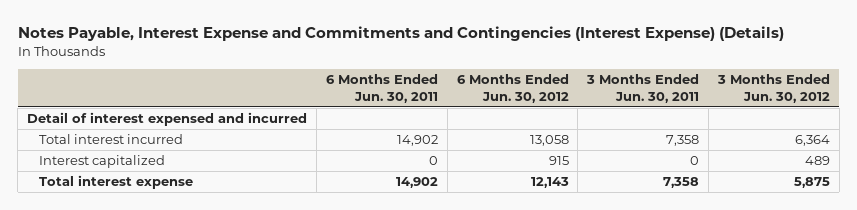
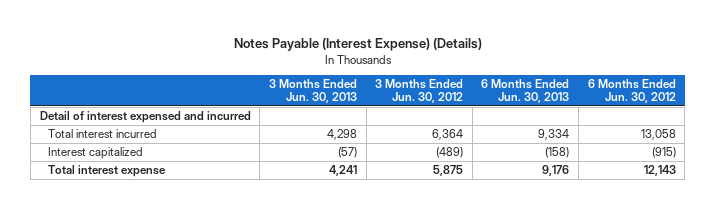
- Notes Payable, Interest Expense and Commitments and Contingencies (Interest Expense) (Details)
+ Notes Payable (Interest Expense) (Details)
- | 6 Months Ended Jun. 30, 2011 | 6 Months Ended Jun. 30, 2012 | 3 Months Ended Jun. 30, 2011 | 3 Months Ended Jun. 30, 2012
+ | 3 Months Ended Jun. 30, 2013 | 3 Months Ended Jun. 30, 2012 | 6 Months Ended Jun. 30, 2013 | 6 Months Ended Jun. 30, 2012
- Interest capitalized | 0 | 915 | 0 | 489
+ Interest capitalized | (57) | (489) | (158) | (915)

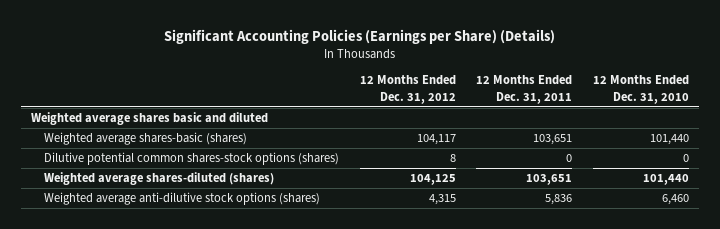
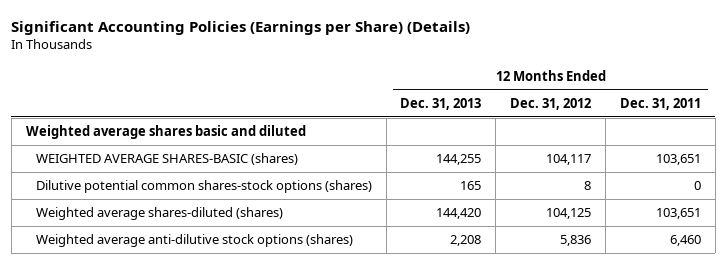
- | 12 Months Ended Dec. 31, 2012 | 12 Months Ended Dec. 31, 2011 | 12 Months Ended Dec. 31, 2010
+ | 12 Months Ended Dec. 31, 2013 | 12 Months Ended Dec. 31, 2012 | 12 Months Ended Dec. 31, 2011
- Weighted average shares-basic (shares) | 104,117 | 103,651 | 101,440
+ WEIGHTED AVERAGE SHARES-BASIC (shares) | 144,255 | 104,117 | 103,651
- Weighted average anti-dilutive stock options (shares) | 4,315 | 5,836 | 6,460
+ Weighted average anti-dilutive stock options (shares) | 2,208 | 5,836 | 6,460

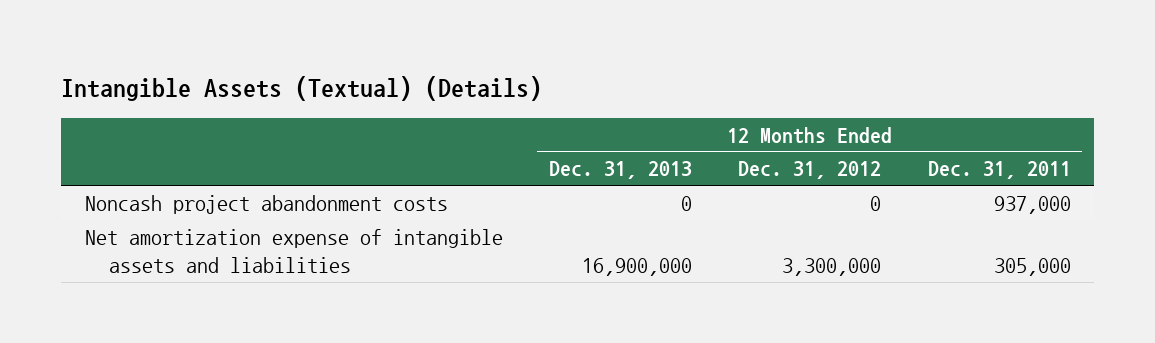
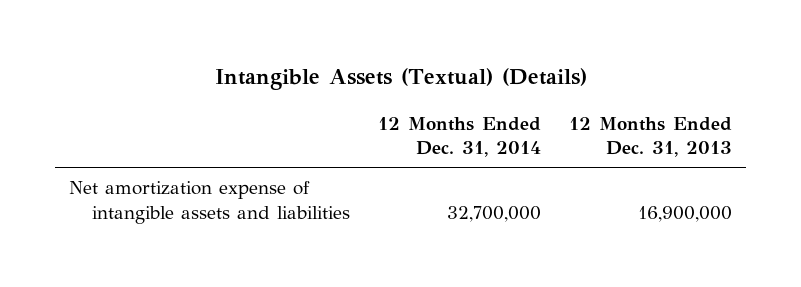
- | 12 Months Ended Dec. 31, 2013 | 12 Months Ended Dec. 31, 2012 | 12 Months Ended Dec. 31, 2011
+ | 12 Months Ended Dec. 31, 2014 | 12 Months Ended Dec. 31, 2013
- Noncash project abandonment costs | 0 | 0 | 937,000

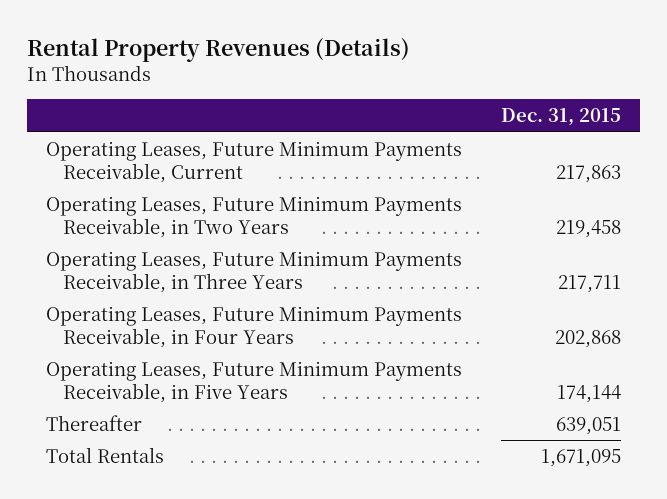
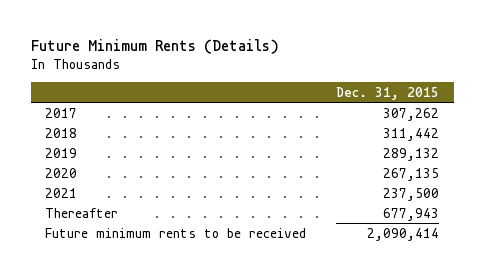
- Rental Property Revenues (Details)
+ Future Minimum Rents (Details)
- Operating Leases, Future Minimum Payments Receivable, Current | 217,863
- Operating Leases, Future Minimum Payments Receivable, in Two Years | 219,458
- Operating Leases, Future Minimum Payments Receivable, in Three Years | 217,711
- Operating Leases, Future Minimum Payments Receivable, in Four Years | 202,868
- Operating Leases, Future Minimum Payments Receivable, in Five Years | 174,144
- Thereafter | 639,051
- Total Rentals | 1,671,095
+ 2017 | 307,262
+ 2018 | 311,442
+ 2019 | 289,132
+ 2020 | 267,135
+ 2021 | 237,500
+ Thereafter | 677,943
+ Future minimum rents to be received | 2,090,414

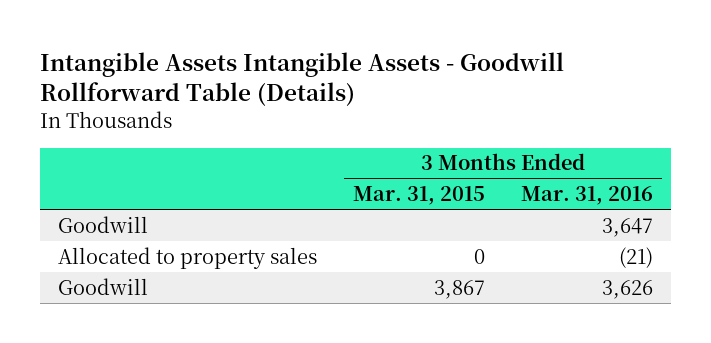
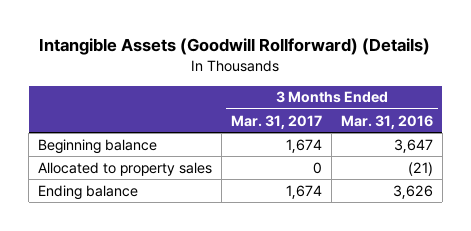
- Intangible Assets Intangible Assets - Goodwill Rollforward Table (Details)
+ Intangible Assets (Goodwill Rollforward) (Details)
- | 3 Months Ended Mar. 31, 2015 | 3 Months Ended Mar. 31, 2016
+ | 3 Months Ended Mar. 31, 2017 | 3 Months Ended Mar. 31, 2016
- Goodwill | | 3,647
+ Beginning balance | 1,674 | 3,647
- Goodwill | 3,867 | 3,626
+ Ending balance | 1,674 | 3,626

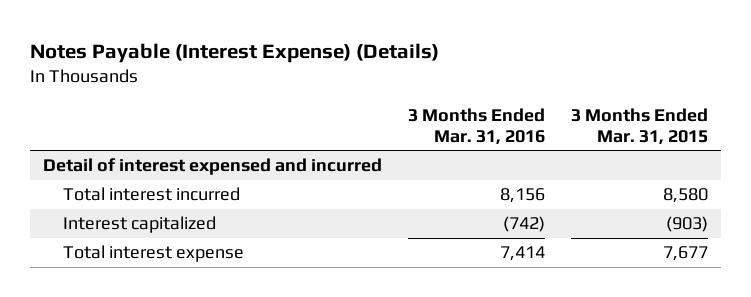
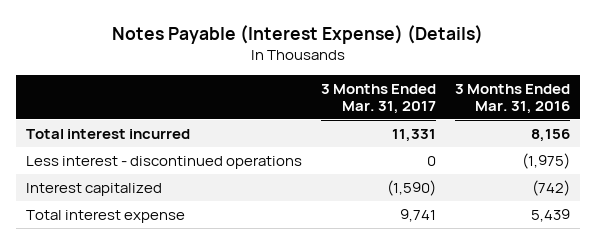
- | 3 Months Ended Mar. 31, 2016 | 3 Months Ended Mar. 31, 2015
+ | 3 Months Ended Mar. 31, 2017 | 3 Months Ended Mar. 31, 2016
- Detail of interest expensed and incurred
+ Less interest - discontinued operations | 0 | (1,975)
- Total interest expense | 7,414 | 7,677
+ Total interest expense | 9,741 | 5,439

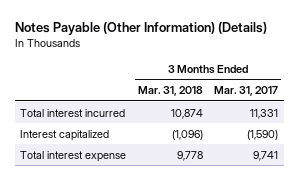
- Notes Payable (Interest Expense) (Details)
+ Notes Payable (Other Information) (Details)
- | 3 Months Ended Mar. 31, 2017 | 3 Months Ended Mar. 31, 2016
+ | 3 Months Ended Mar. 31, 2018 | 3 Months Ended Mar. 31, 2017
- Less interest - discontinued operations | 0 | (1,975)

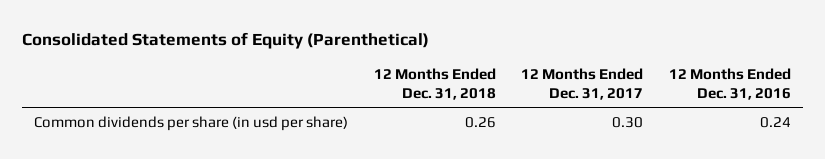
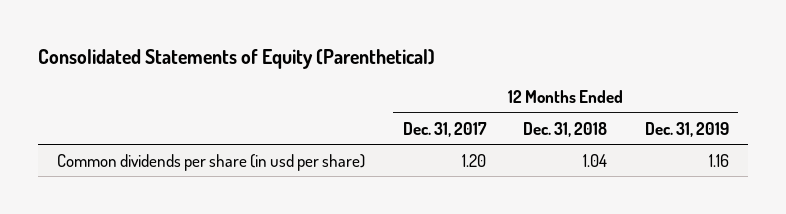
- | 12 Months Ended Dec. 31, 2018 | 12 Months Ended Dec. 31, 2017 | 12 Months Ended Dec. 31, 2016
+ | 12 Months Ended Dec. 31, 2017 | 12 Months Ended Dec. 31, 2018 | 12 Months Ended Dec. 31, 2019
- Common dividends per share (in usd per share) | 0.26 | 0.30 | 0.24
+ Common dividends per share (in usd per share) | 1.20 | 1.04 | 1.16

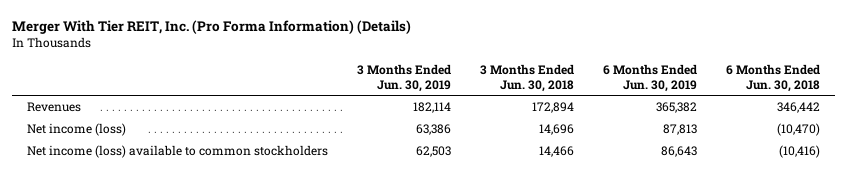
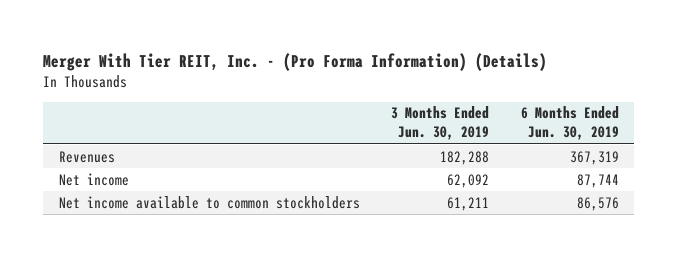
- Merger With Tier REIT, Inc. (Pro Forma Information) (Details)
+ Merger With Tier REIT, Inc. - (Pro Forma Information) (Details)
- | 3 Months Ended Jun. 30, 2019 | 3 Months Ended Jun. 30, 2018 | 6 Months Ended Jun. 30, 2019 | 6 Months Ended Jun. 30, 2018
+ | 3 Months Ended Jun. 30, 2019 | 6 Months Ended Jun. 30, 2019
- Revenues | 182,114 | 172,894 | 365,382 | 346,442
- Net income (loss) | 63,386 | 14,696 | 87,813 | (10,470)
- Net income (loss) available to common stockholders | 62,503 | 14,466 | 86,643 | (10,416)
+ Revenues | 182,288 | 367,319
+ Net income | 62,092 | 87,744
+ Net income available to common stockholders | 61,211 | 86,576

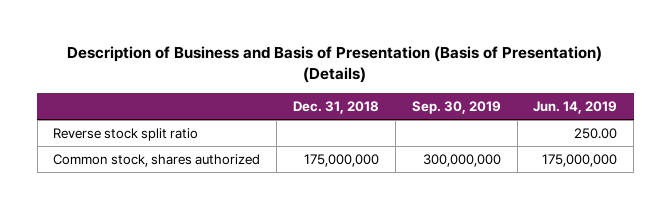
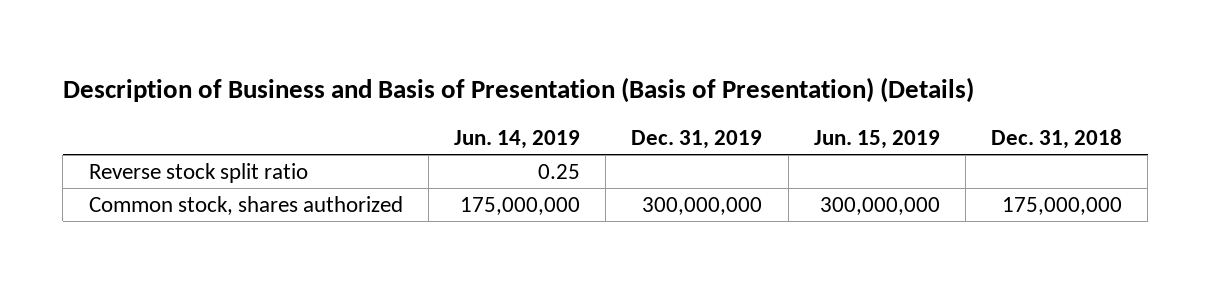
- | Dec. 31, 2018 | Sep. 30, 2019 | Jun. 14, 2019
+ | Jun. 14, 2019 | Dec. 31, 2019 | Jun. 15, 2019 | Dec. 31, 2018
- Reverse stock split ratio | | | 250.00
+ Reverse stock split ratio | 0.25 | | |

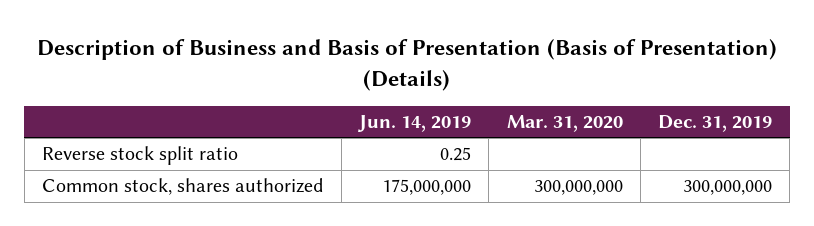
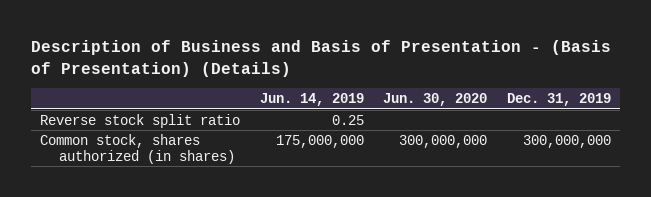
- Description of Business and Basis of Presentation (Basis of Presentation) (Details)
+ Description of Business and Basis of Presentation - (Basis of Presentation) (Details)
- | Jun. 14, 2019 | Mar. 31, 2020 | Dec. 31, 2019
+ | Jun. 14, 2019 | Jun. 30, 2020 | Dec. 31, 2019
- Common stock, shares authorized | 175,000,000 | 300,000,000 | 300,000,000
+ Common stock, shares authorized (in shares) | 175,000,000 | 300,000,000 | 300,000,000

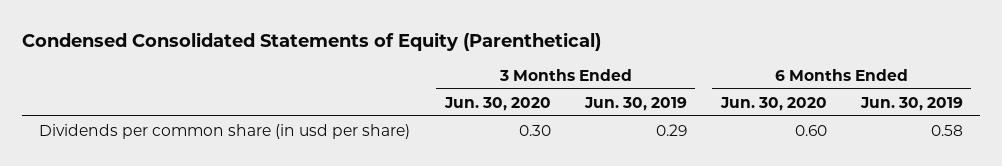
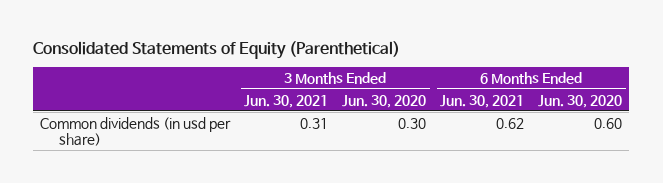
- Condensed Consolidated Statements of Equity (Parenthetical)
+ Consolidated Statements of Equity (Parenthetical)
- | 3 Months Ended Jun. 30, 2020 | 3 Months Ended Jun. 30, 2019 | 6 Months Ended Jun. 30, 2020 | 6 Months Ended Jun. 30, 2019
+ | 3 Months Ended Jun. 30, 2021 | 3 Months Ended Jun. 30, 2020 | 6 Months Ended Jun. 30, 2021 | 6 Months Ended Jun. 30, 2020
- Dividends per common share (in usd per share) | 0.30 | 0.29 | 0.60 | 0.58
+ Common dividends (in usd per share) | 0.31 | 0.30 | 0.62 | 0.60

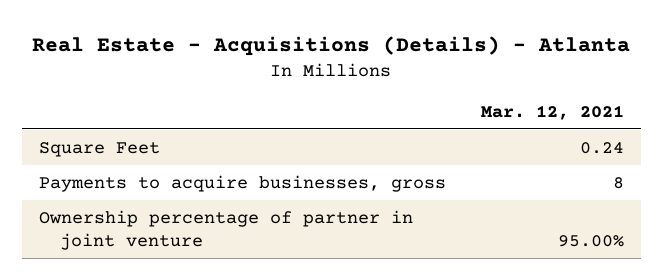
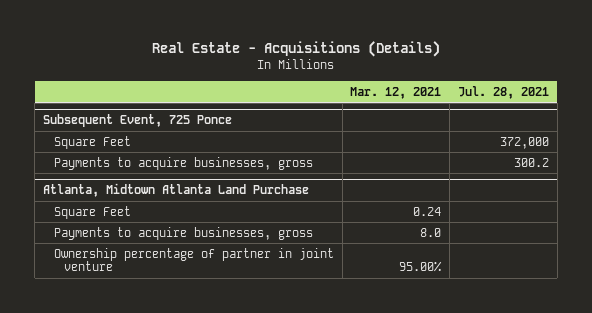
- Real Estate - Acquisitions (Details) - Atlanta
+ Real Estate - Acquisitions (Details)
- | Mar. 12, 2021
+ | Mar. 12, 2021 | Jul. 28, 2021
+ Subsequent Event, 725 Ponce
+ Square Feet | | 372,000
+ Payments to acquire businesses, gross | | 300.2
+ Atlanta, Midtown Atlanta Land Purchase
- Payments to acquire businesses, gross | 8
+ Payments to acquire businesses, gross | 8.0 |

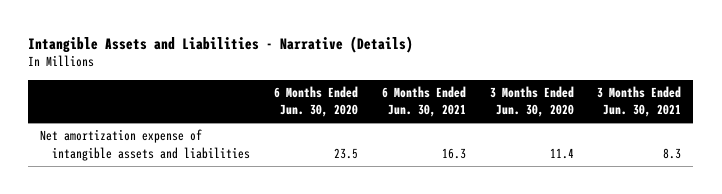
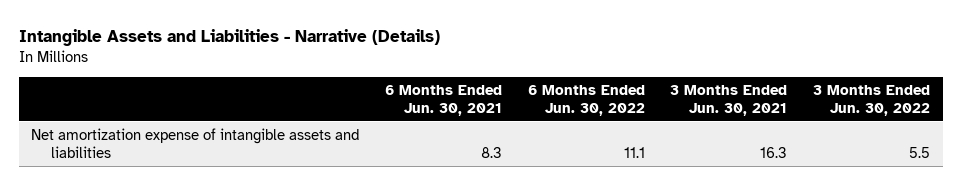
- | 6 Months Ended Jun. 30, 2020 | 6 Months Ended Jun. 30, 2021 | 3 Months Ended Jun. 30, 2020 | 3 Months Ended Jun. 30, 2021
+ | 6 Months Ended Jun. 30, 2021 | 6 Months Ended Jun. 30, 2022 | 3 Months Ended Jun. 30, 2021 | 3 Months Ended Jun. 30, 2022
- Net amortization expense of intangible assets and liabilities | 23.5 | 16.3 | 11.4 | 8.3
+ Net amortization expense of intangible assets and liabilities | 8.3 | 11.1 | 16.3 | 5.5

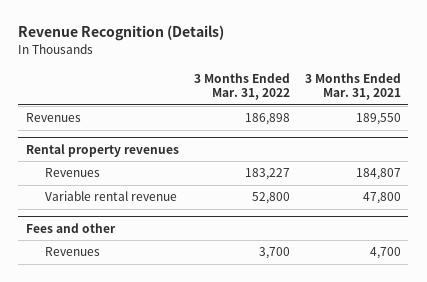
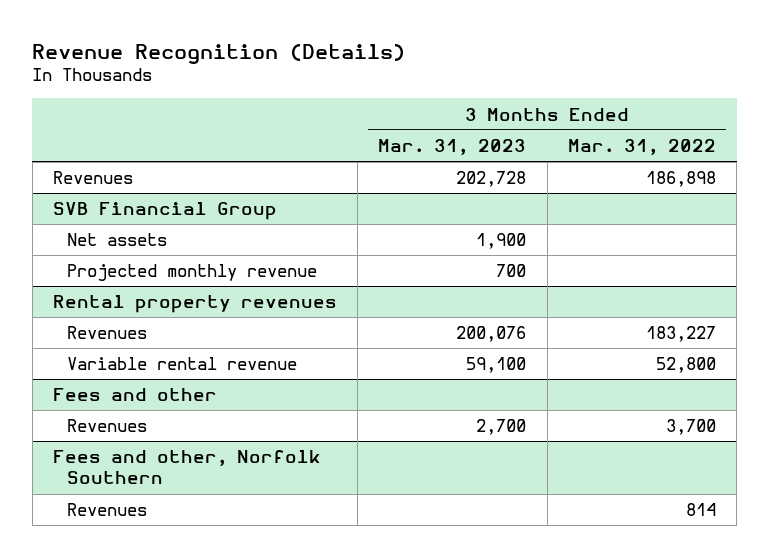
- | 3 Months Ended Mar. 31, 2022 | 3 Months Ended Mar. 31, 2021
+ | 3 Months Ended Mar. 31, 2023 | 3 Months Ended Mar. 31, 2022
+ SVB Financial Group
+ Net assets | 1,900 |
+ Projected monthly revenue | 700 |
+ Fees and other, Norfolk Southern
+ Revenues | | 814

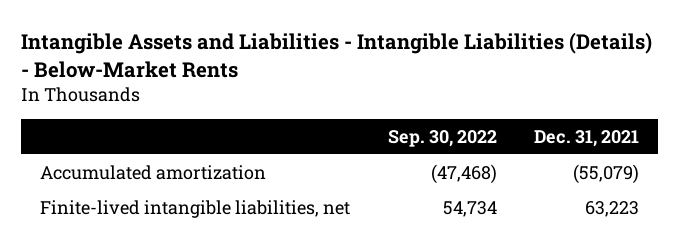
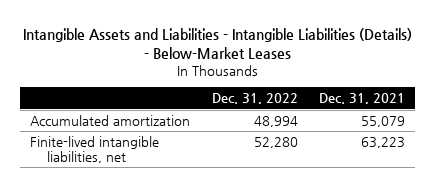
- Intangible Assets and Liabilities - Intangible Liabilities (Details) - Below-Market Rents
+ Intangible Assets and Liabilities - Intangible Liabilities (Details) - Below-Market Leases
- | Sep. 30, 2022 | Dec. 31, 2021
+ | Dec. 31, 2022 | Dec. 31, 2021
- Accumulated amortization | (47,468) | (55,079)
+ Accumulated amortization | 48,994 | 55,079

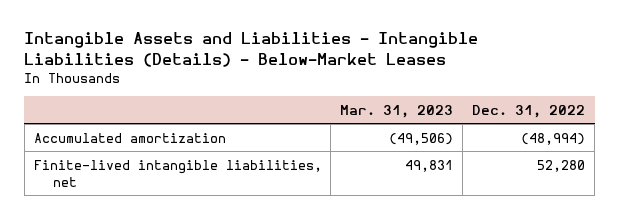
- | Dec. 31, 2022 | Dec. 31, 2021
+ | Mar. 31, 2023 | Dec. 31, 2022
- Accumulated amortization | 48,994 | 55,079
+ Accumulated amortization | (49,506) | (48,994)

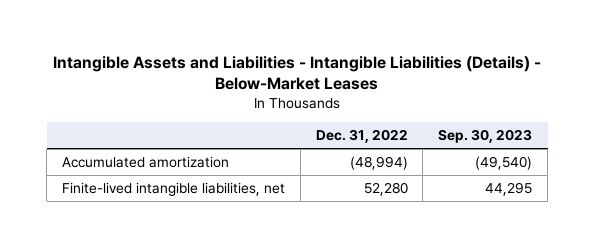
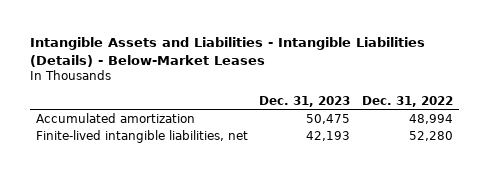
- | Dec. 31, 2022 | Sep. 30, 2023
+ | Dec. 31, 2023 | Dec. 31, 2022
- Accumulated amortization | (48,994) | (49,540)
+ Accumulated amortization | 50,475 | 48,994

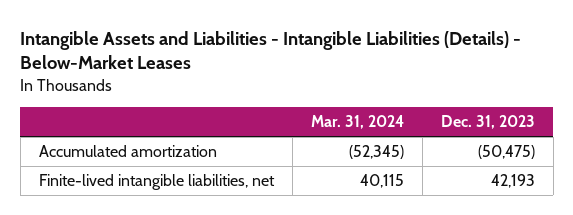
- | Dec. 31, 2023 | Dec. 31, 2022
+ | Mar. 31, 2024 | Dec. 31, 2023
- Accumulated amortization | 50,475 | 48,994
+ Accumulated amortization | (52,345) | (50,475)

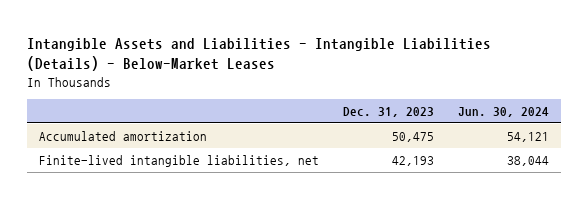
- | Mar. 31, 2024 | Dec. 31, 2023
+ | Dec. 31, 2023 | Jun. 30, 2024
- Accumulated amortization | (52,345) | (50,475)
+ Accumulated amortization | 50,475 | 54,121

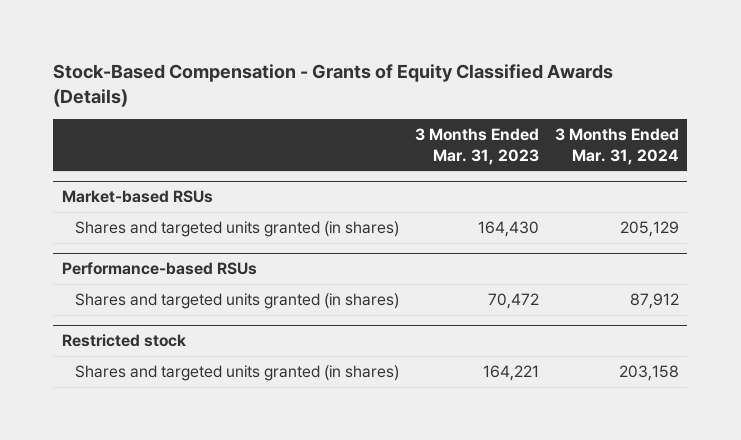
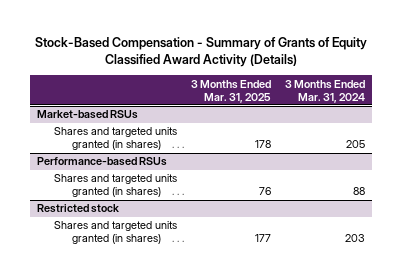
- Stock-Based Compensation - Grants of Equity Classified Awards (Details)
+ Stock-Based Compensation - Summary of Grants of Equity Classified Award Activity (Details)
- | 3 Months Ended Mar. 31, 2023 | 3 Months Ended Mar. 31, 2024
+ | 3 Months Ended Mar. 31, 2025 | 3 Months Ended Mar. 31, 2024
@ Market-based RSUs
- Shares and targeted units granted (in shares) | 164,430 | 205,129
+ Shares and targeted units granted (in shares) | 178 | 205
@ Performance-based RSUs
- Shares and targeted units granted (in shares) | 70,472 | 87,912
+ Shares and targeted units granted (in shares) | 76 | 88
@ Restricted stock
- Shares and targeted units granted (in shares) | 164,221 | 203,158
+ Shares and targeted units granted (in shares) | 177 | 203

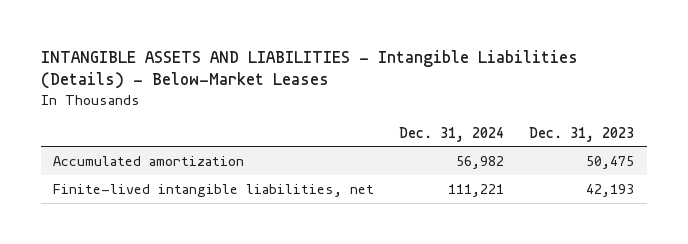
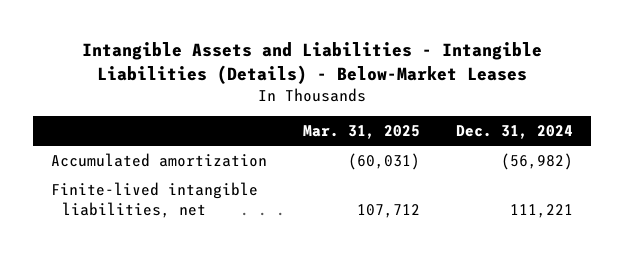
- INTANGIBLE ASSETS AND LIABILITIES - Intangible Liabilities (Details) - Below-Market Leases
+ Intangible Assets and Liabilities - Intangible Liabilities (Details) - Below-Market Leases
- | Dec. 31, 2024 | Dec. 31, 2023
+ | Mar. 31, 2025 | Dec. 31, 2024
- Accumulated amortization | 56,982 | 50,475
+ Accumulated amortization | (60,031) | (56,982)

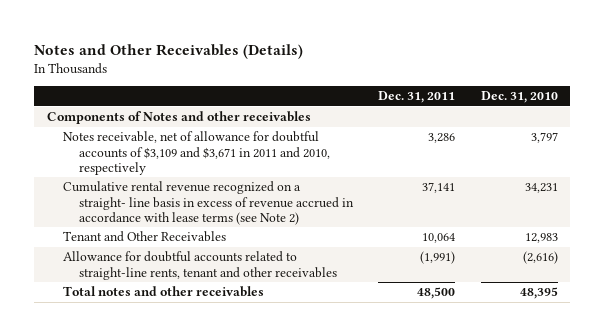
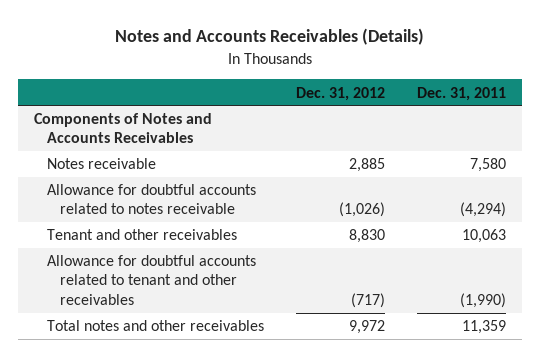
- Notes and Other Receivables (Details)
+ Notes and Accounts Receivables (Details)
- | Dec. 31, 2011 | Dec. 31, 2010
+ | Dec. 31, 2012 | Dec. 31, 2011
- Components of Notes and other receivables
- Notes receivable, net of allowance for doubtful accounts of $3,109 and $3,671 in 2011 and 2010, respectively | 3,286 | 3,797
- Cumulative rental revenue recognized on a straight- line basis in excess of revenue accrued in accordance with lease terms (see Note 2) | 37,141 | 34,231
- Tenant and Other Receivables | 10,064 | 12,983
- Allowance for doubtful accounts related to straight-line rents, tenant and other receivables | (1,991) | (2,616)
- Total notes and other receivables | 48,500 | 48,395
+ Components of Notes and Accounts Receivables
+ Notes receivable | 2,885 | 7,580
+ Allowance for doubtful accounts related to notes receivable | (1,026) | (4,294)
+ Tenant and other receivables | 8,830 | 10,063
+ Allowance for doubtful accounts related to tenant and other receivables | (717) | (1,990)
+ Total notes and other receivables | 9,972 | 11,359

